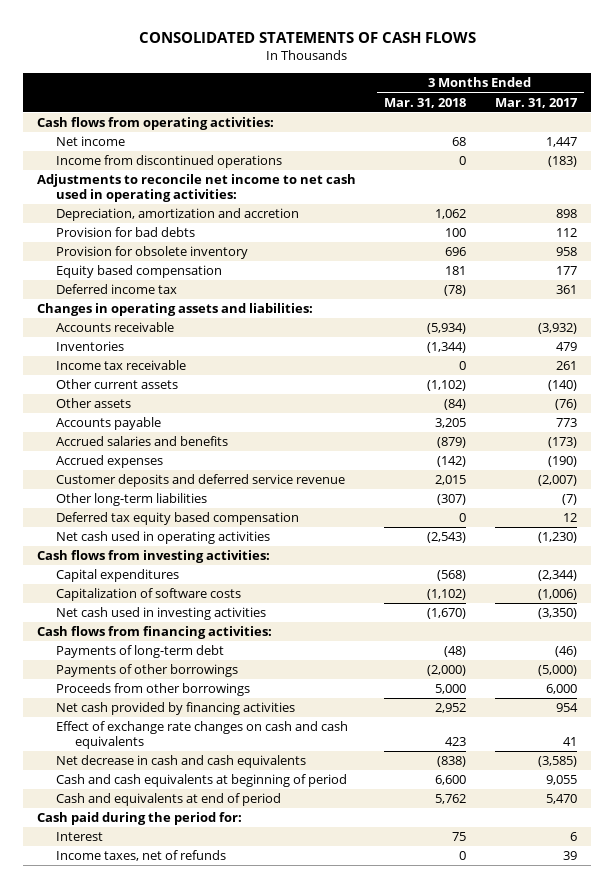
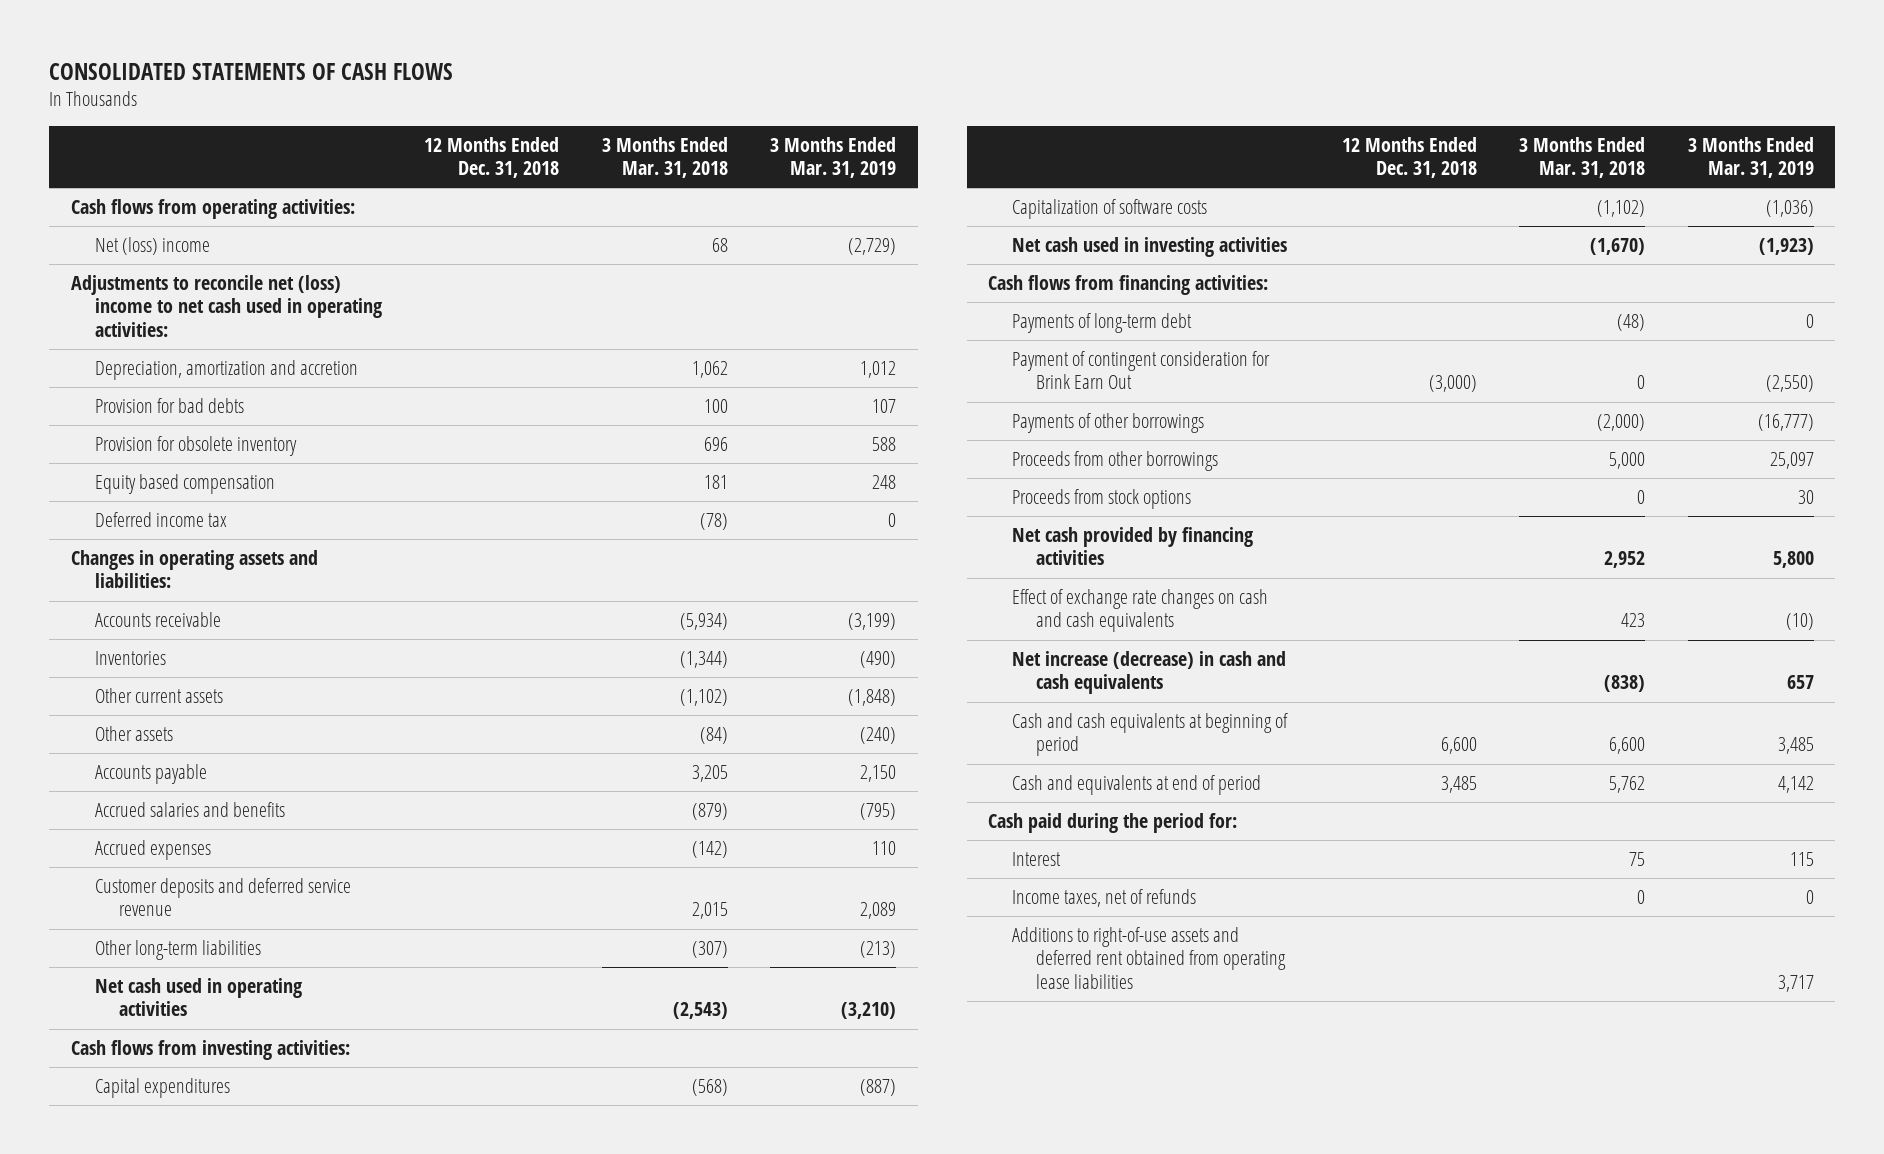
- | 3 Months Ended Mar. 31, 2018 | 3 Months Ended Mar. 31, 2017
+ | 12 Months Ended Dec. 31, 2018 | 3 Months Ended Mar. 31, 2018 | 3 Months Ended Mar. 31, 2019
- Net income | 68 | 1,447
- Income from discontinued operations | 0 | (183)
- Adjustments to reconcile net income to net cash used in operating activities:
+ Net (loss) income | | 68 | (2,729)
+ Adjustments to reconcile net (loss) income to net cash used in operating activities:
- Income tax receivable | 0 | 261
- Deferred tax equity based compensation | 0 | 12
+ Payment of contingent consideration for Brink Earn Out | (3,000) | 0 | (2,550)
+ Proceeds from stock options | | 0 | 30
- Net decrease in cash and cash equivalents | (838) | (3,585)
+ Net increase (decrease) in cash and cash equivalents | | (838) | 657
+ Additions to right-of-use assets and deferred rent obtained from operating lease liabilities | | | 3,717

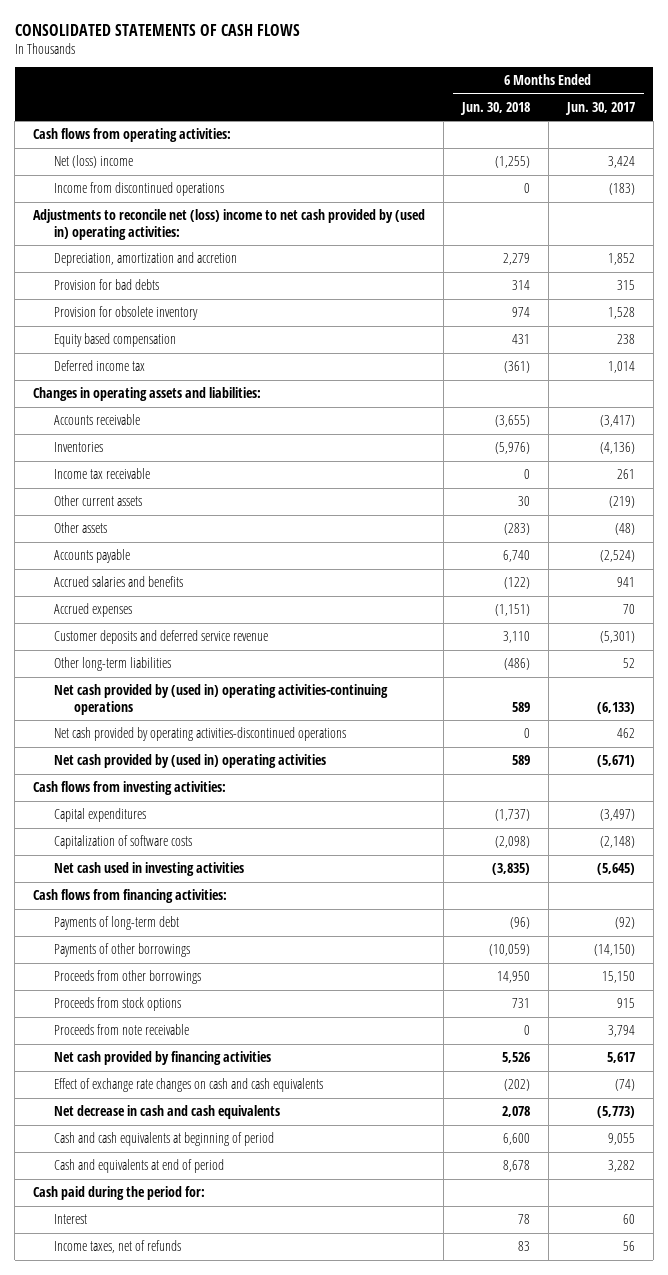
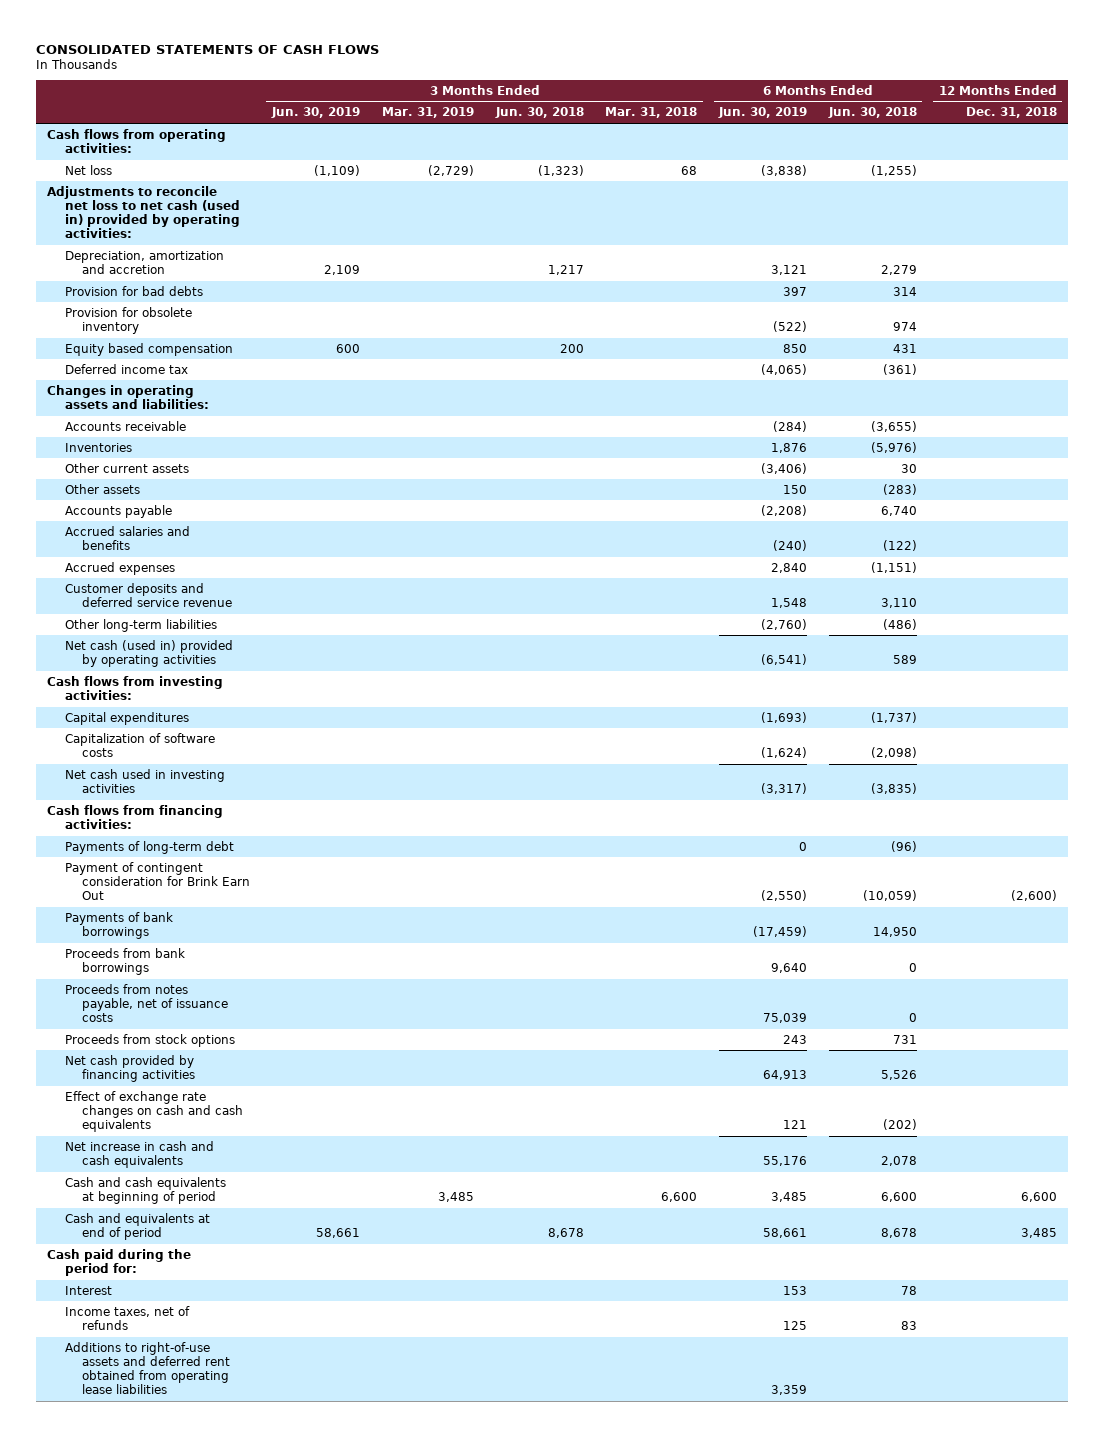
- | 6 Months Ended Jun. 30, 2018 | 6 Months Ended Jun. 30, 2017
+ | 3 Months Ended Jun. 30, 2019 | 3 Months Ended Mar. 31, 2019 | 3 Months Ended Jun. 30, 2018 | 3 Months Ended Mar. 31, 2018 | 6 Months Ended Jun. 30, 2019 | 6 Months Ended Jun. 30, 2018 | 12 Months Ended Dec. 31, 2018
- Net (loss) income | (1,255) | 3,424
- Income from discontinued operations | 0 | (183)
- Adjustments to reconcile net (loss) income to net cash provided by (used in) operating activities:
+ Net loss | (1,109) | (2,729) | (1,323) | 68 | (3,838) | (1,255) |
+ Adjustments to reconcile net loss to net cash (used in) provided by operating activities:
- Income tax receivable | 0 | 261
- Net cash provided by (used in) operating activities-continuing operations | 589 | (6,133)
- Net cash provided by operating activities-discontinued operations | 0 | 462
- Net cash provided by (used in) operating activities | 589 | (5,671)
+ Net cash (used in) provided by operating activities | | | | | (6,541) | 589 |
- Payments of other borrowings | (10,059) | (14,150)
- Proceeds from other borrowings | 14,950 | 15,150
+ Payment of contingent consideration for Brink Earn Out | | | | | (2,550) | (10,059) | (2,600)
+ Payments of bank borrowings | | | | | (17,459) | 14,950 |
+ Proceeds from bank borrowings | | | | | 9,640 | 0 |
+ Proceeds from notes payable, net of issuance costs | | | | | 75,039 | 0 |
- Proceeds from note receivable | 0 | 3,794
- Net decrease in cash and cash equivalents | 2,078 | (5,773)
+ Net increase in cash and cash equivalents | | | | | 55,176 | 2,078 |
+ Additions to right-of-use assets and deferred rent obtained from operating lease liabilities | | | | | 3,359 | |

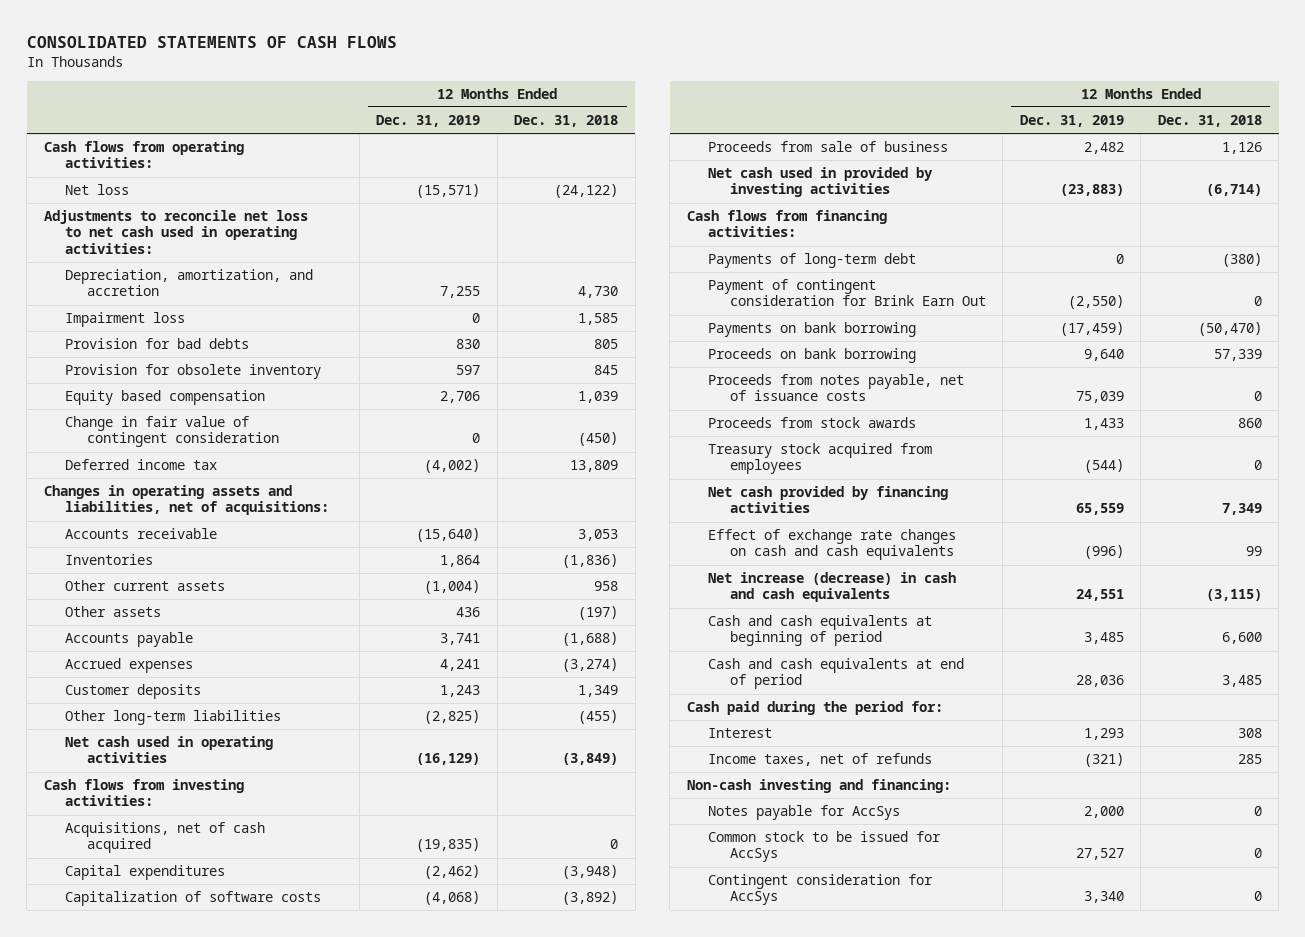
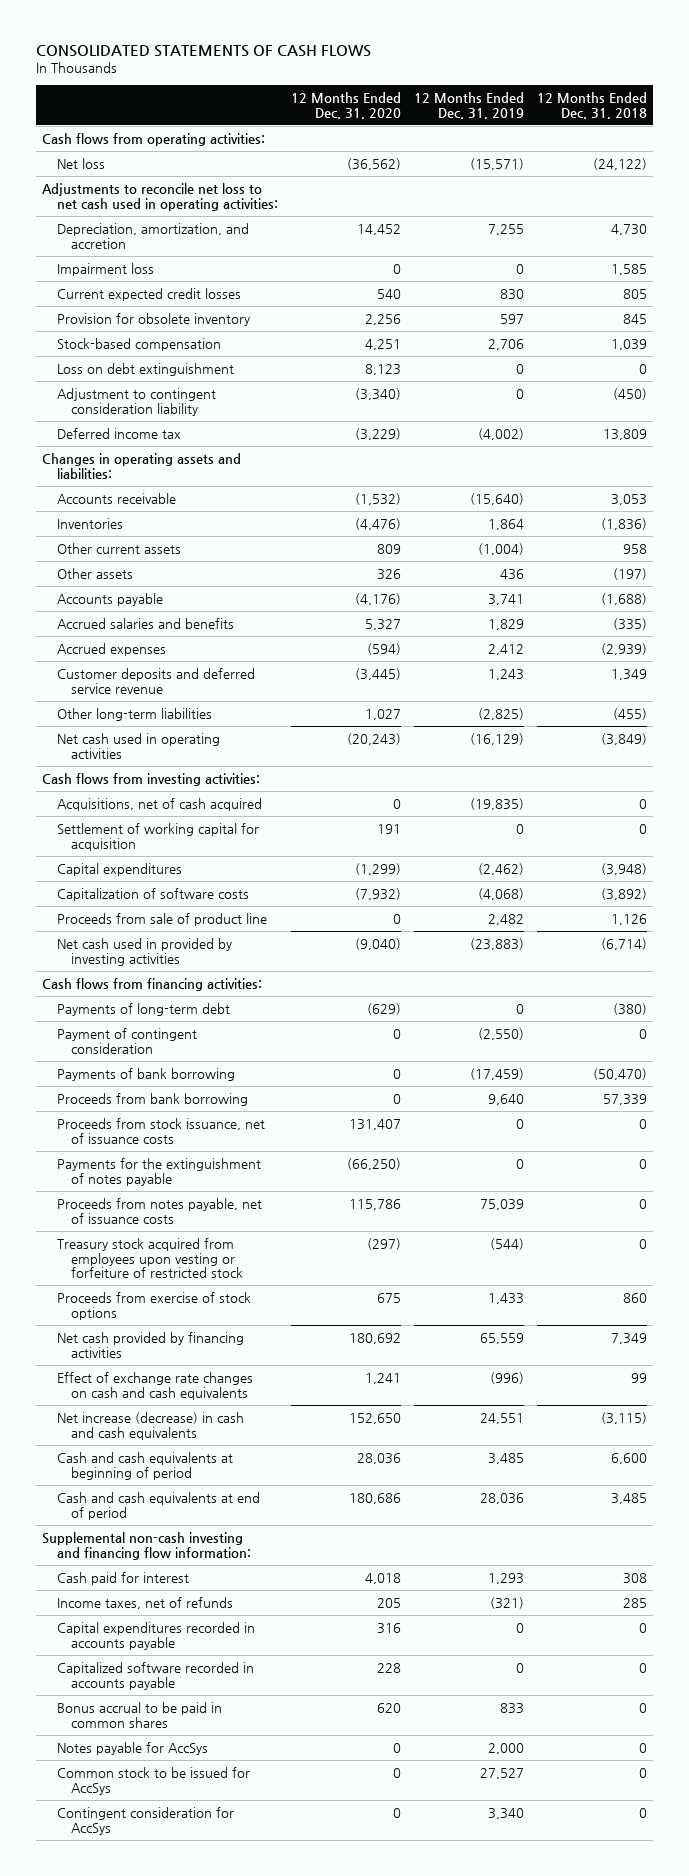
- | 12 Months Ended Dec. 31, 2019 | 12 Months Ended Dec. 31, 2018
+ | 12 Months Ended Dec. 31, 2020 | 12 Months Ended Dec. 31, 2019 | 12 Months Ended Dec. 31, 2018
- Provision for bad debts | 830 | 805
+ Current expected credit losses | 540 | 830 | 805
- Equity based compensation | 2,706 | 1,039
- Change in fair value of contingent consideration | 0 | (450)
+ Stock-based compensation | 4,251 | 2,706 | 1,039
+ Loss on debt extinguishment | 8,123 | 0 | 0
+ Adjustment to contingent consideration liability | (3,340) | 0 | (450)
- Changes in operating assets and liabilities, net of acquisitions:
+ Changes in operating assets and liabilities:
- Accrued expenses | 4,241 | (3,274)
- Customer deposits | 1,243 | 1,349
+ Accrued salaries and benefits | 5,327 | 1,829 | (335)
+ Accrued expenses | (594) | 2,412 | (2,939)
+ Customer deposits and deferred service revenue | (3,445) | 1,243 | 1,349
+ Settlement of working capital for acquisition | 191 | 0 | 0
- Proceeds from sale of business | 2,482 | 1,126
+ Proceeds from sale of product line | 0 | 2,482 | 1,126
- Payment of contingent consideration for Brink Earn Out | (2,550) | 0
- Payments on bank borrowing | (17,459) | (50,470)
- Proceeds on bank borrowing | 9,640 | 57,339
+ Payment of contingent consideration | 0 | (2,550) | 0
+ Payments of bank borrowing | 0 | (17,459) | (50,470)
+ Proceeds from bank borrowing | 0 | 9,640 | 57,339
+ Proceeds from stock issuance, net of issuance costs | 131,407 | 0 | 0
+ Payments for the extinguishment of notes payable | (66,250) | 0 | 0
- Proceeds from stock awards | 1,433 | 860
- Treasury stock acquired from employees | (544) | 0
+ Treasury stock acquired from employees upon vesting or forfeiture of restricted stock | (297) | (544) | 0
+ Proceeds from exercise of stock options | 675 | 1,433 | 860
- Cash paid during the period for:
- Interest | 1,293 | 308
+ Supplemental non-cash investing and financing flow information:
+ Cash paid for interest | 4,018 | 1,293 | 308
- Non-cash investing and financing:
+ Capital expenditures recorded in accounts payable | 316 | 0 | 0
+ Capitalized software recorded in accounts payable | 228 | 0 | 0
+ Bonus accrual to be paid in common shares | 620 | 833 | 0

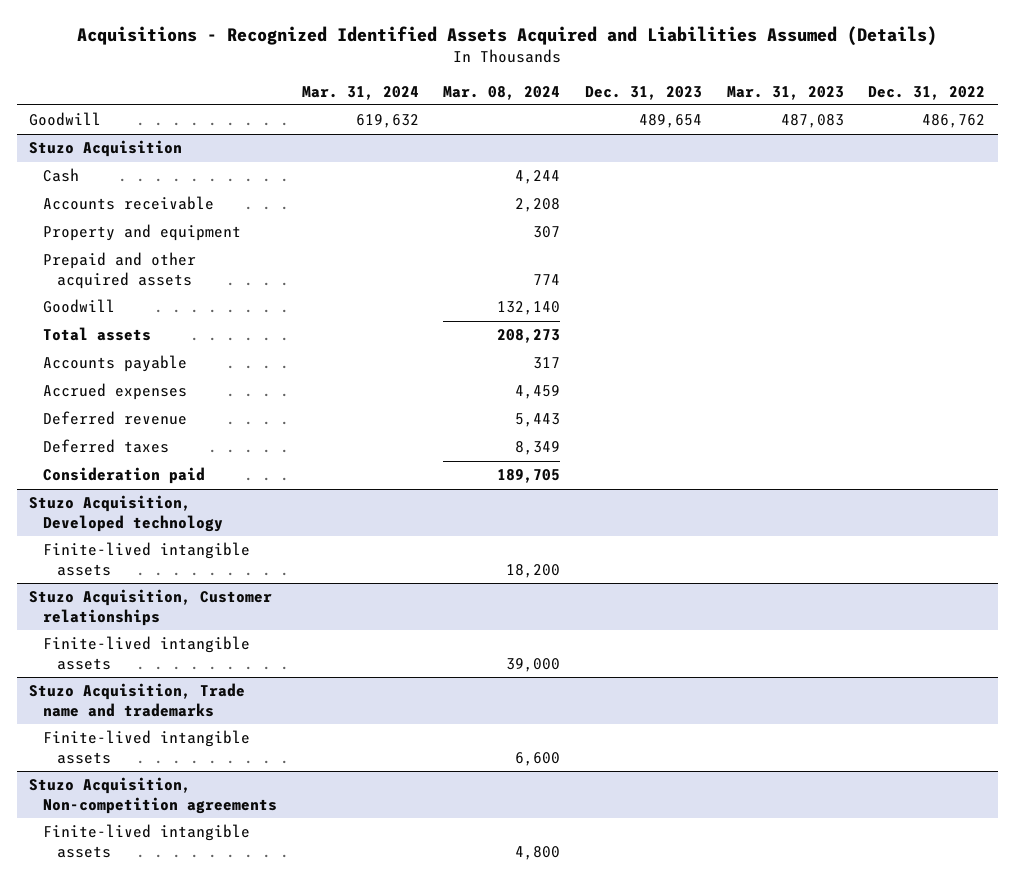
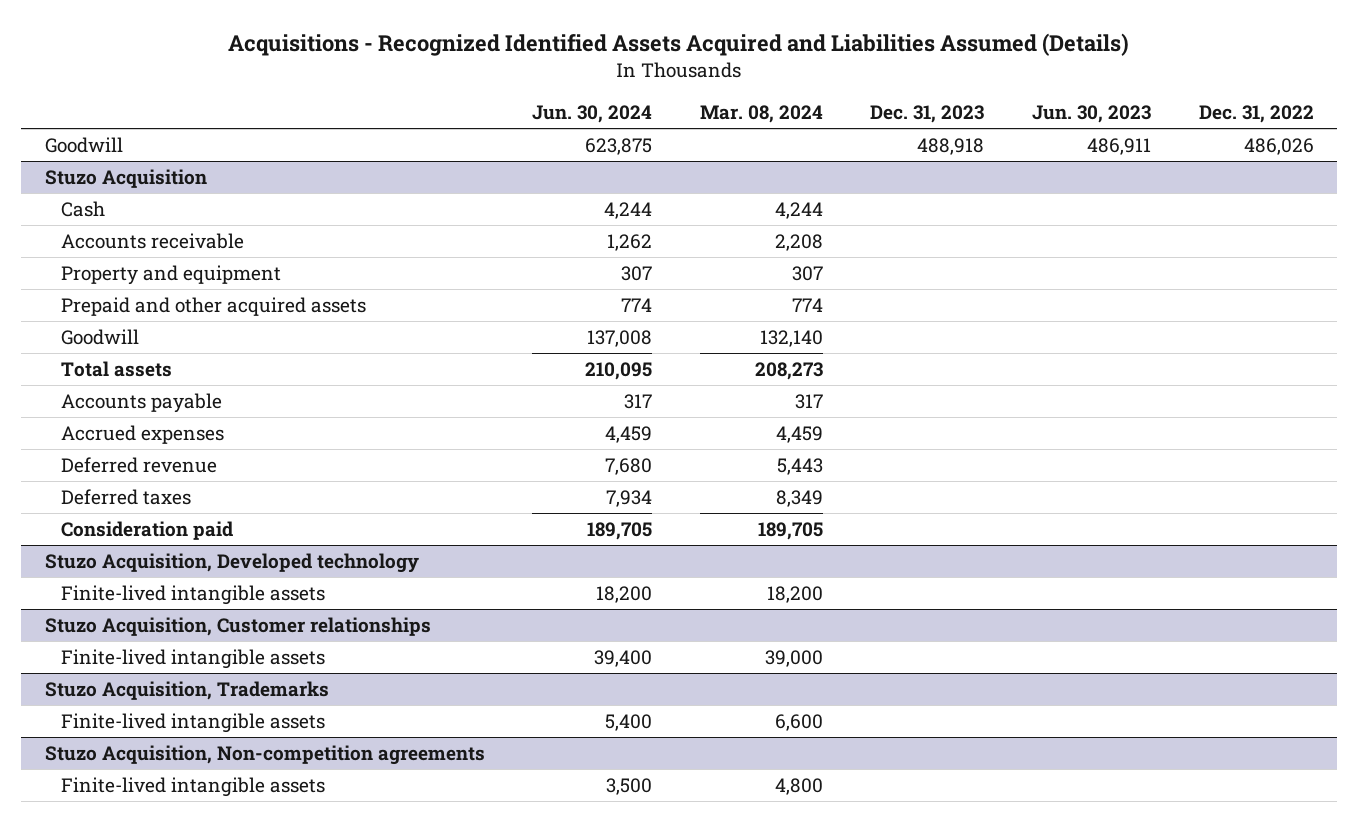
- | Mar. 31, 2024 | Mar. 08, 2024 | Dec. 31, 2023 | Mar. 31, 2023 | Dec. 31, 2022
+ | Jun. 30, 2024 | Mar. 08, 2024 | Dec. 31, 2023 | Jun. 30, 2023 | Dec. 31, 2022
- Goodwill | 619,632 | | 489,654 | 487,083 | 486,762
+ Goodwill | 623,875 | | 488,918 | 486,911 | 486,026
- Stuzo Acquisition, Trade name and trademarks
+ Stuzo Acquisition, Trademarks

